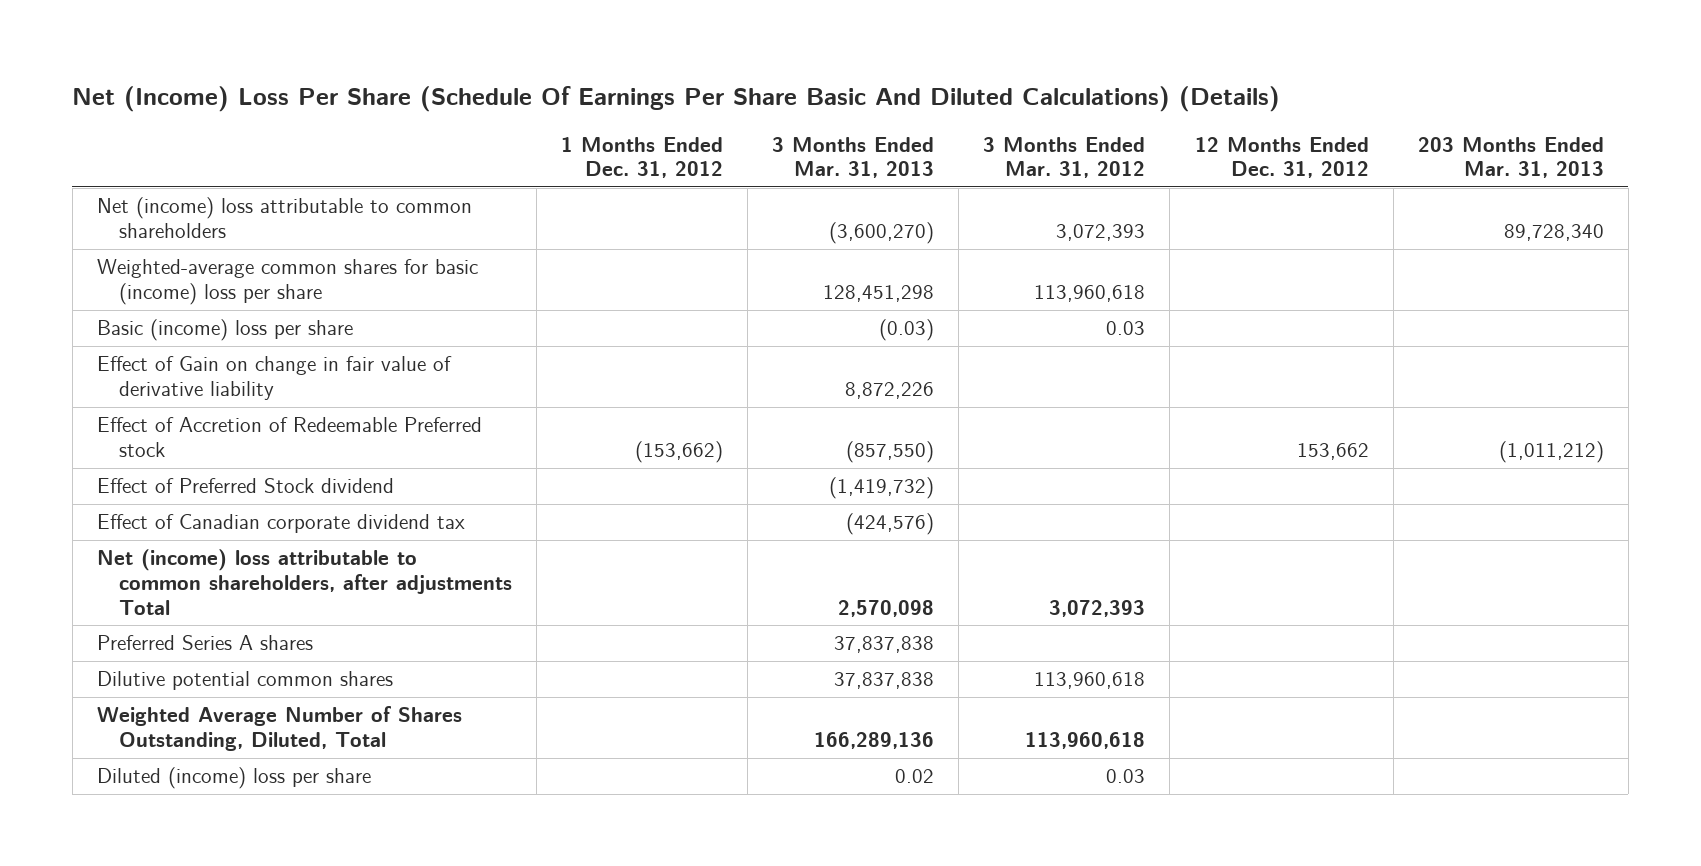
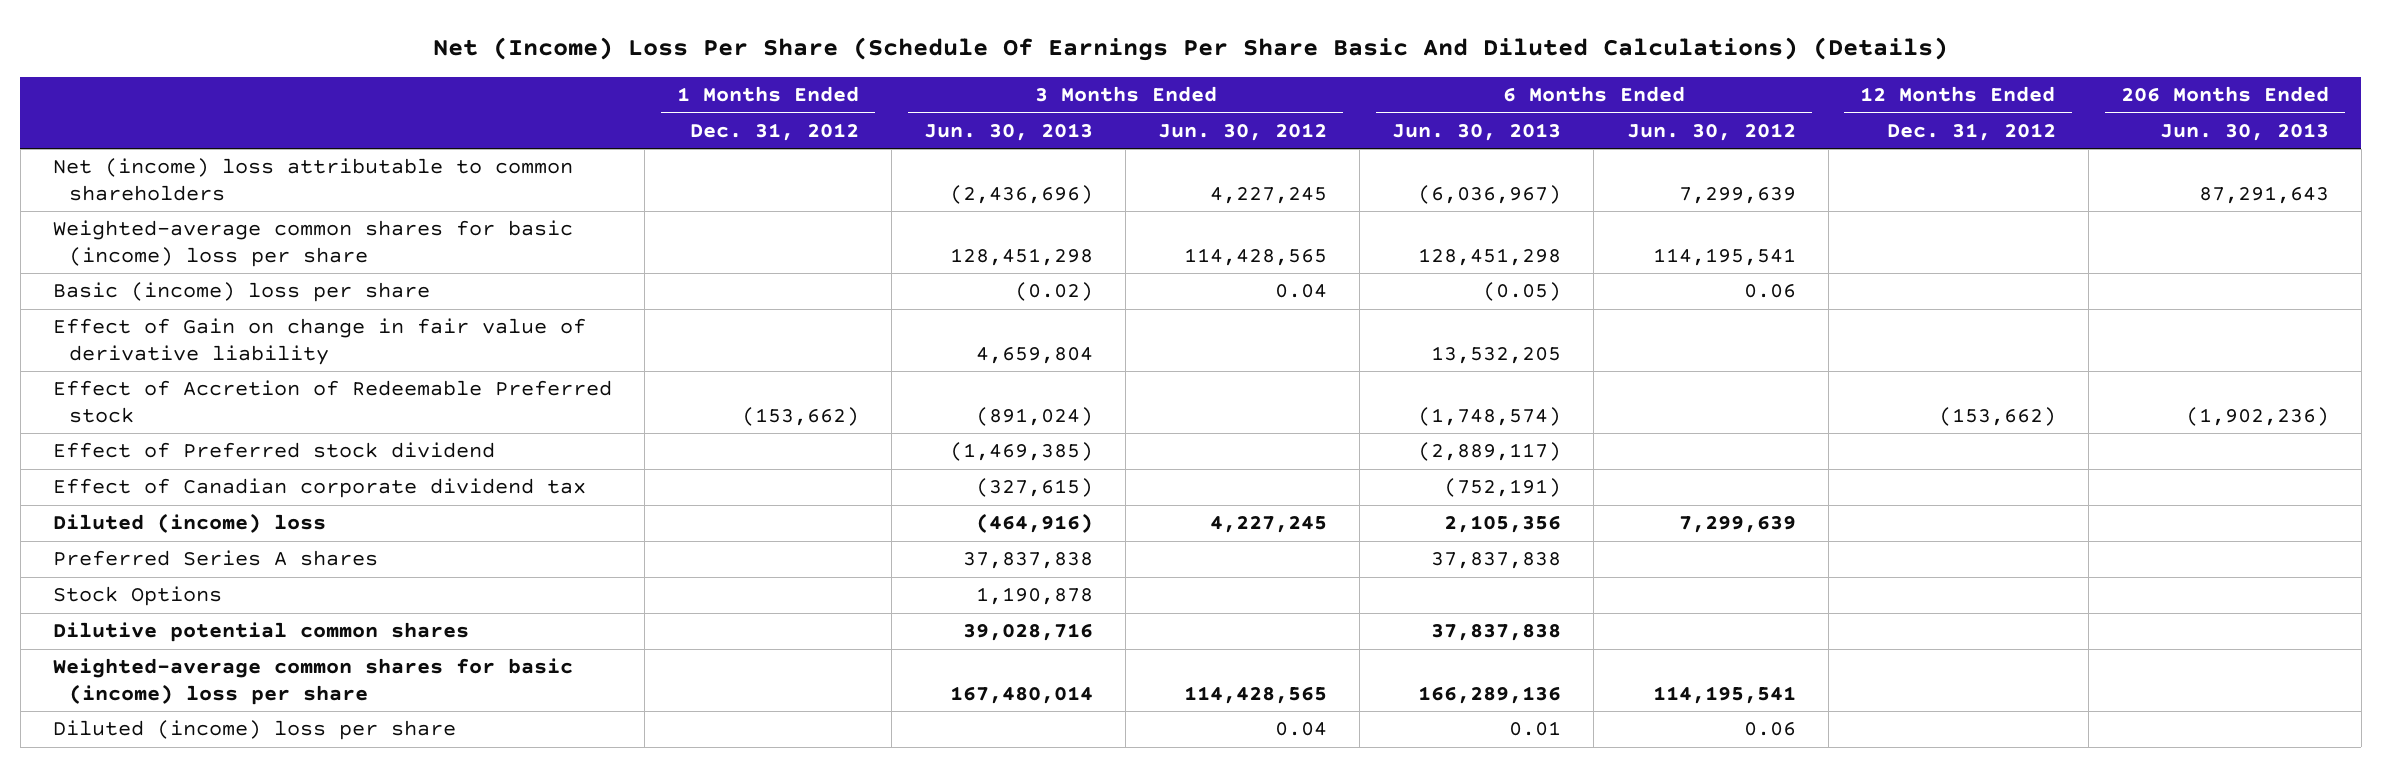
- | 1 Months Ended Dec. 31, 2012 | 3 Months Ended Mar. 31, 2013 | 3 Months Ended Mar. 31, 2012 | 12 Months Ended Dec. 31, 2012 | 203 Months Ended Mar. 31, 2013
+ | 1 Months Ended Dec. 31, 2012 | 3 Months Ended Jun. 30, 2013 | 3 Months Ended Jun. 30, 2012 | 6 Months Ended Jun. 30, 2013 | 6 Months Ended Jun. 30, 2012 | 12 Months Ended Dec. 31, 2012 | 206 Months Ended Jun. 30, 2013
- Effect of Accretion of Redeemable Preferred stock | (153,662) | (857,550) | | 153,662 | (1,011,212)
- Effect of Preferred Stock dividend | | (1,419,732) | | |
+ Effect of Accretion of Redeemable Preferred stock | (153,662) | (891,024) | | (1,748,574) | | (153,662) | (1,902,236)
+ Effect of Preferred stock dividend | | (1,469,385) | | (2,889,117) | | |
- Net (income) loss attributable to common shareholders, after adjustments Total | | 2,570,098 | 3,072,393 | |
+ Diluted (income) loss | | (464,916) | 4,227,245 | 2,105,356 | 7,299,639 | |
+ Stock Options | | 1,190,878 | | | | |
- Weighted Average Number of Shares Outstanding, Diluted, Total | | 166,289,136 | 113,960,618 | |
+ Weighted-average common shares for basic (income) loss per share | | 167,480,014 | 114,428,565 | 166,289,136 | 114,195,541 | |

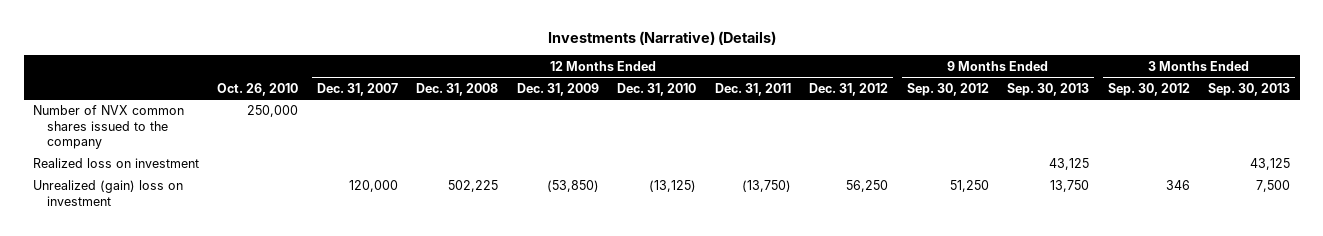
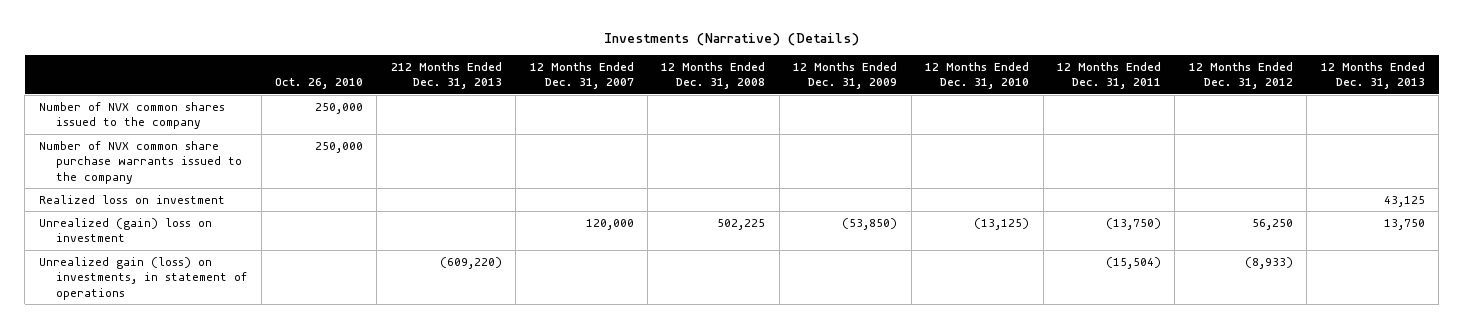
- | Oct. 26, 2010 | 12 Months Ended Dec. 31, 2007 | 12 Months Ended Dec. 31, 2008 | 12 Months Ended Dec. 31, 2009 | 12 Months Ended Dec. 31, 2010 | 12 Months Ended Dec. 31, 2011 | 12 Months Ended Dec. 31, 2012 | 9 Months Ended Sep. 30, 2012 | 9 Months Ended Sep. 30, 2013 | 3 Months Ended Sep. 30, 2012 | 3 Months Ended Sep. 30, 2013
+ | Oct. 26, 2010 | 212 Months Ended Dec. 31, 2013 | 12 Months Ended Dec. 31, 2007 | 12 Months Ended Dec. 31, 2008 | 12 Months Ended Dec. 31, 2009 | 12 Months Ended Dec. 31, 2010 | 12 Months Ended Dec. 31, 2011 | 12 Months Ended Dec. 31, 2012 | 12 Months Ended Dec. 31, 2013
+ Number of NVX common share purchase warrants issued to the company | 250,000 | | | | | | | |
+ Unrealized gain (loss) on investments, in statement of operations | | (609,220) | | | | | (15,504) | (8,933) |

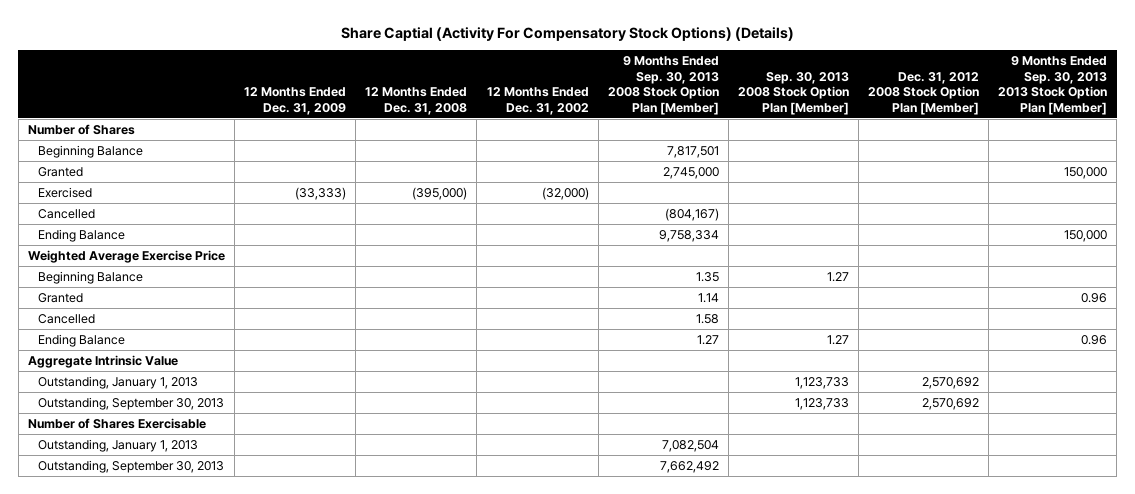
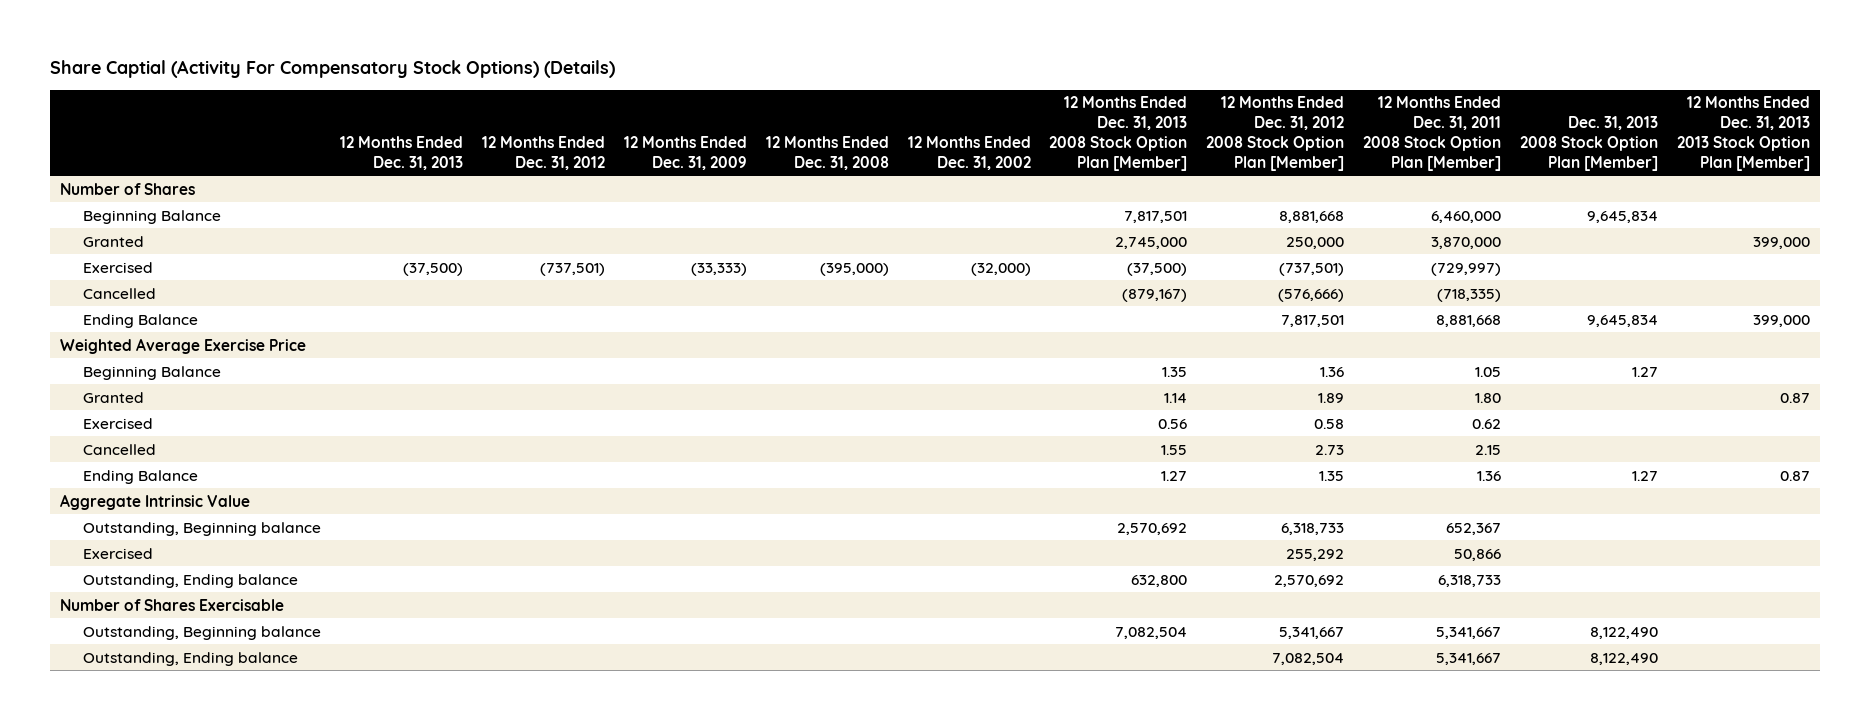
- | 12 Months Ended Dec. 31, 2009 | 12 Months Ended Dec. 31, 2008 | 12 Months Ended Dec. 31, 2002 | 9 Months Ended Sep. 30, 2013 2008 Stock Option Plan [Member] | Sep. 30, 2013 2008 Stock Option Plan [Member] | Dec. 31, 2012 2008 Stock Option Plan [Member] | 9 Months Ended Sep. 30, 2013 2013 Stock Option Plan [Member]
+ | 12 Months Ended Dec. 31, 2013 | 12 Months Ended Dec. 31, 2012 | 12 Months Ended Dec. 31, 2009 | 12 Months Ended Dec. 31, 2008 | 12 Months Ended Dec. 31, 2002 | 12 Months Ended Dec. 31, 2013 2008 Stock Option Plan [Member] | 12 Months Ended Dec. 31, 2012 2008 Stock Option Plan [Member] | 12 Months Ended Dec. 31, 2011 2008 Stock Option Plan [Member] | Dec. 31, 2013 2008 Stock Option Plan [Member] | 12 Months Ended Dec. 31, 2013 2013 Stock Option Plan [Member]
+ Exercised | | | | | | 0.56 | 0.58 | 0.62 | |
- Outstanding, January 1, 2013 | | | | | 1,123,733 | 2,570,692 |
- Outstanding, September 30, 2013 | | | | | 1,123,733 | 2,570,692 |
+ Outstanding, Beginning balance | | | | | | 2,570,692 | 6,318,733 | 652,367 | |
+ Exercised | | | | | | | 255,292 | 50,866 | |
+ Outstanding, Ending balance | | | | | | 632,800 | 2,570,692 | 6,318,733 | |
- Outstanding, January 1, 2013 | | | | 7,082,504 | | |
- Outstanding, September 30, 2013 | | | | 7,662,492 | | |
+ Outstanding, Beginning balance | | | | | | 7,082,504 | 5,341,667 | 5,341,667 | 8,122,490 |
+ Outstanding, Ending balance | | | | | | | 7,082,504 | 5,341,667 | 8,122,490 |

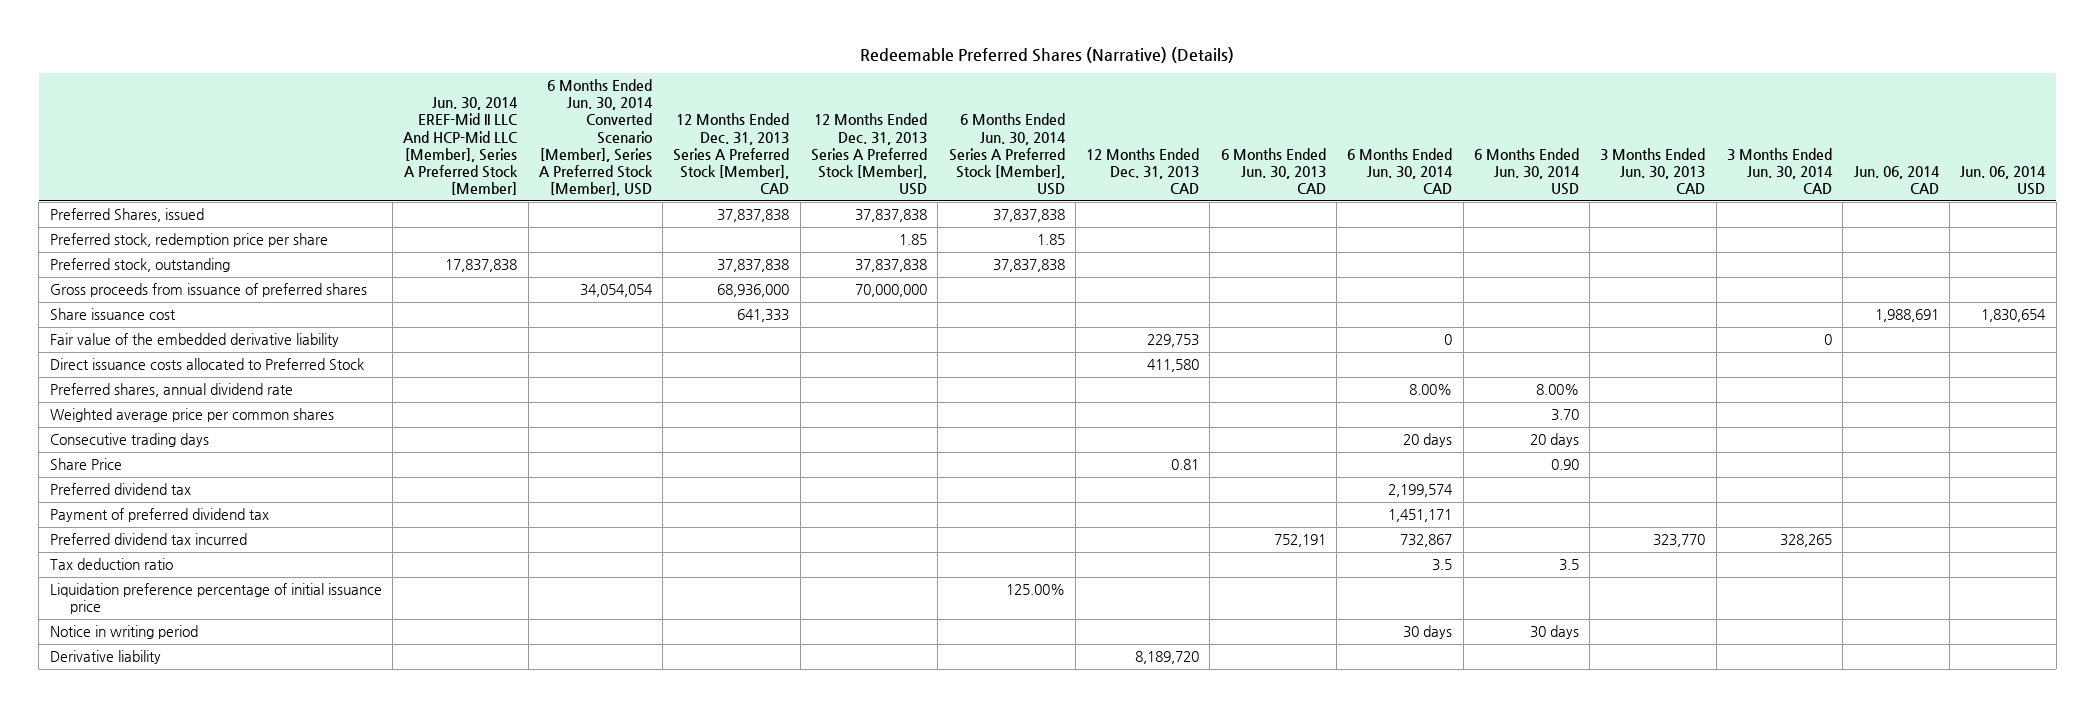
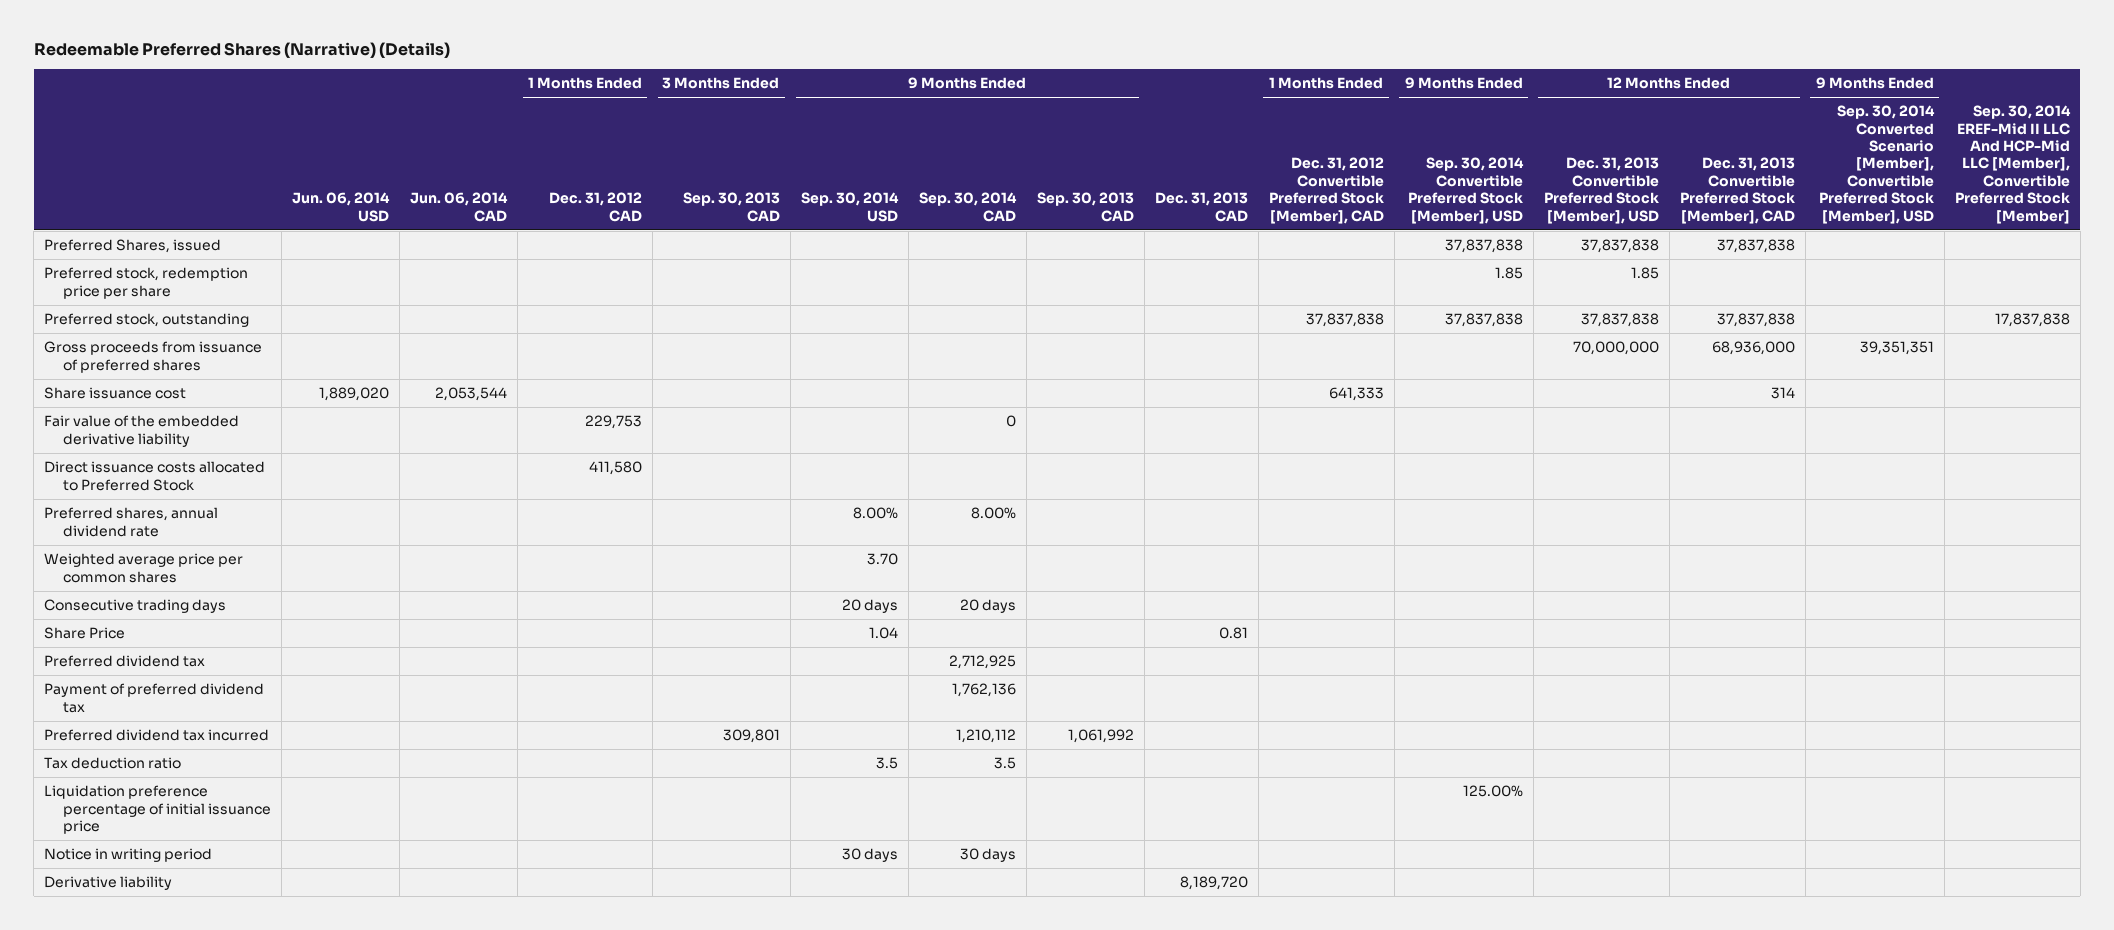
- | Jun. 30, 2014 EREF-Mid II LLC And HCP-Mid LLC [Member], Series A Preferred Stock [Member] | 6 Months Ended Jun. 30, 2014 Converted Scenario [Member], Series A Preferred Stock [Member], USD | 12 Months Ended Dec. 31, 2013 Series A Preferred Stock [Member], CAD | 12 Months Ended Dec. 31, 2013 Series A Preferred Stock [Member], USD | 6 Months Ended Jun. 30, 2014 Series A Preferred Stock [Member], USD | 12 Months Ended Dec. 31, 2013 CAD | 6 Months Ended Jun. 30, 2013 CAD | 6 Months Ended Jun. 30, 2014 CAD | 6 Months Ended Jun. 30, 2014 USD | 3 Months Ended Jun. 30, 2013 CAD | 3 Months Ended Jun. 30, 2014 CAD | Jun. 06, 2014 CAD | Jun. 06, 2014 USD
+ | Jun. 06, 2014 USD | Jun. 06, 2014 CAD | 1 Months Ended Dec. 31, 2012 CAD | 3 Months Ended Sep. 30, 2013 CAD | 9 Months Ended Sep. 30, 2014 USD | 9 Months Ended Sep. 30, 2014 CAD | 9 Months Ended Sep. 30, 2013 CAD | Dec. 31, 2013 CAD | 1 Months Ended Dec. 31, 2012 Convertible Preferred Stock [Member], CAD | 9 Months Ended Sep. 30, 2014 Convertible Preferred Stock [Member], USD | 12 Months Ended Dec. 31, 2013 Convertible Preferred Stock [Member], USD | 12 Months Ended Dec. 31, 2013 Convertible Preferred Stock [Member], CAD | 9 Months Ended Sep. 30, 2014 Converted Scenario [Member], Convertible Preferred Stock [Member], USD | Sep. 30, 2014 EREF-Mid II LLC And HCP-Mid LLC [Member], Convertible Preferred Stock [Member]
- Share issuance cost | | | 641,333 | | | | | | | | | 1,988,691 | 1,830,654
+ Share issuance cost | 1,889,020 | 2,053,544 | | | | | | | 641,333 | | | 314 | |

